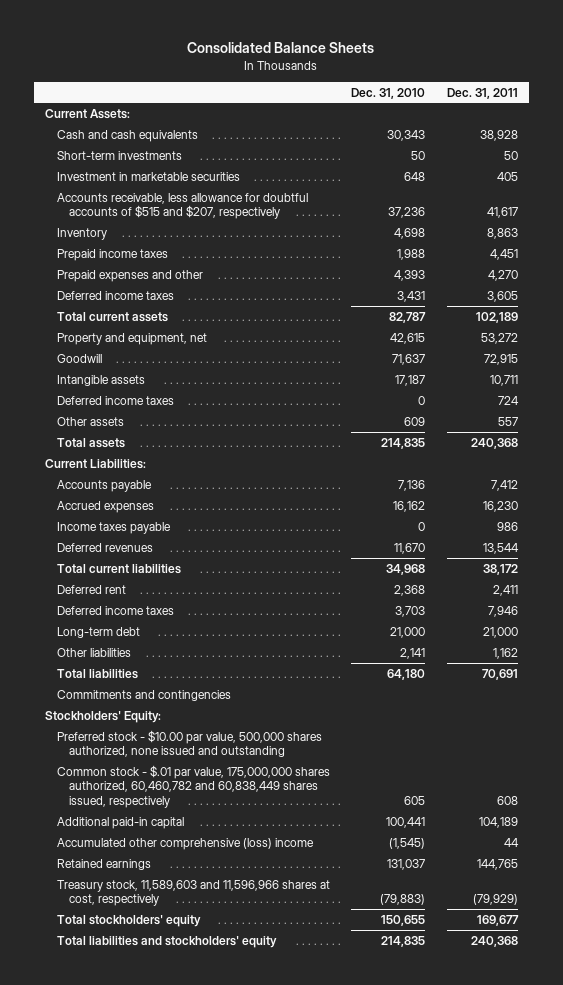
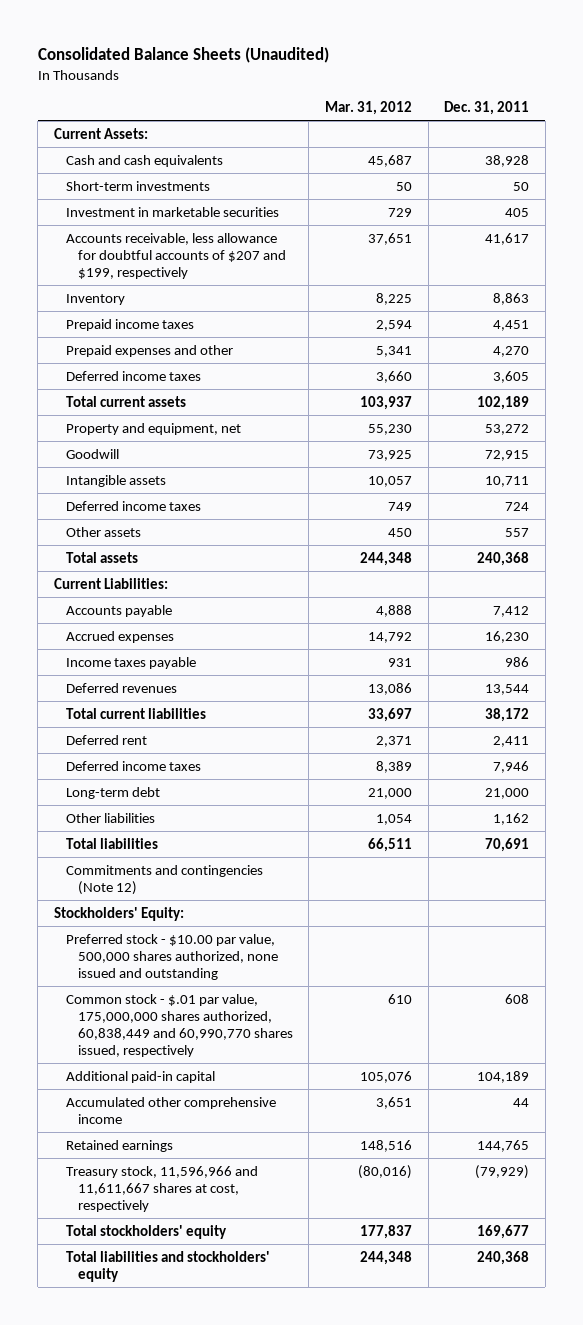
- Consolidated Balance Sheets
+ Consolidated Balance Sheets (Unaudited)
- | Dec. 31, 2010 | Dec. 31, 2011
+ | Mar. 31, 2012 | Dec. 31, 2011
- Accounts receivable, less allowance for doubtful accounts of $515 and $207, respectively | 37,236 | 41,617
+ Accounts receivable, less allowance for doubtful accounts of $207 and $199, respectively | 37,651 | 41,617
- Commitments and contingencies
+ Commitments and contingencies (Note 12)
- Common stock - $.01 par value, 175,000,000 shares authorized, 60,460,782 and 60,838,449 shares issued, respectively | 605 | 608
+ Common stock - $.01 par value, 175,000,000 shares authorized, 60,838,449 and 60,990,770 shares issued, respectively | 610 | 608
- Accumulated other comprehensive (loss) income | (1,545) | 44
+ Accumulated other comprehensive income | 3,651 | 44
- Treasury stock, 11,589,603 and 11,596,966 shares at cost, respectively | (79,883) | (79,929)
+ Treasury stock, 11,596,966 and 11,611,667 shares at cost, respectively | (80,016) | (79,929)

